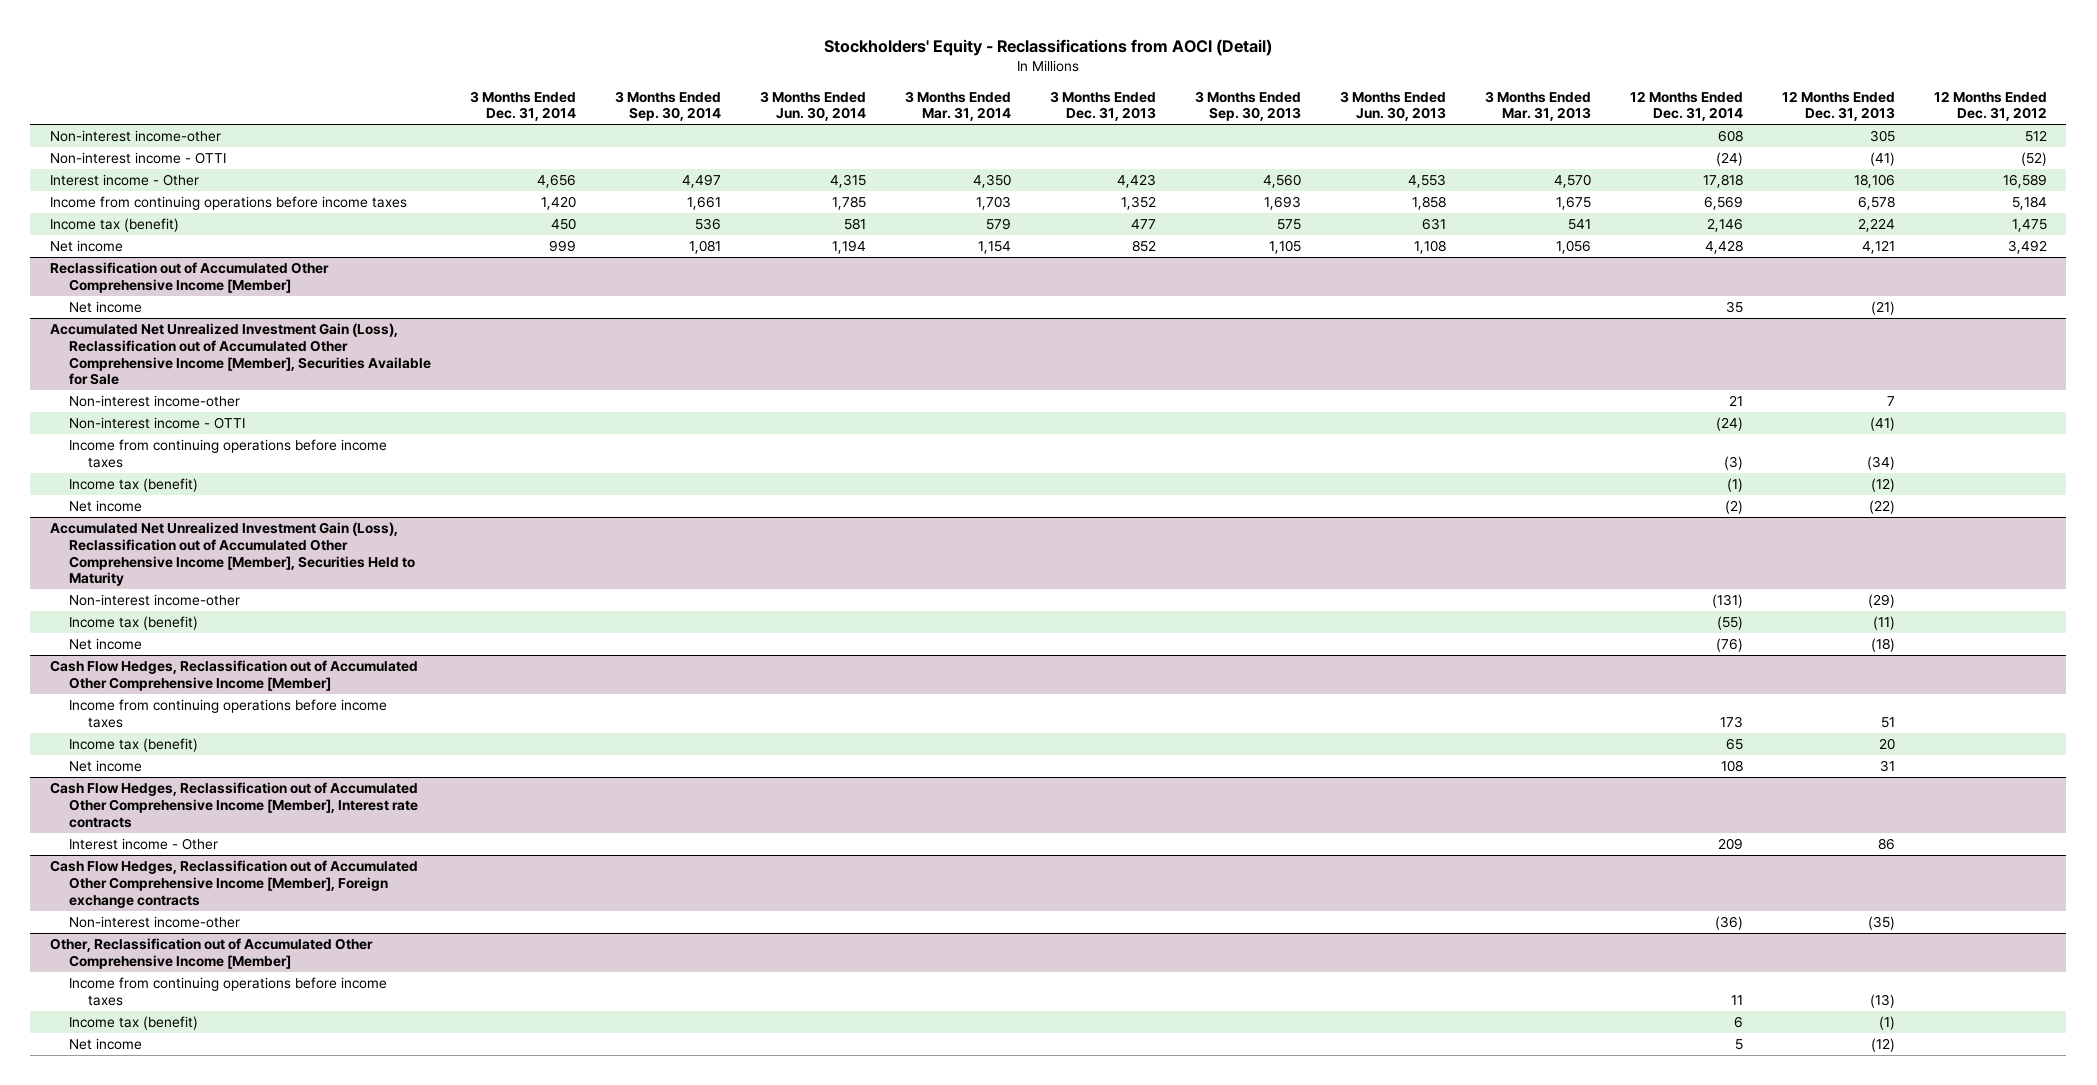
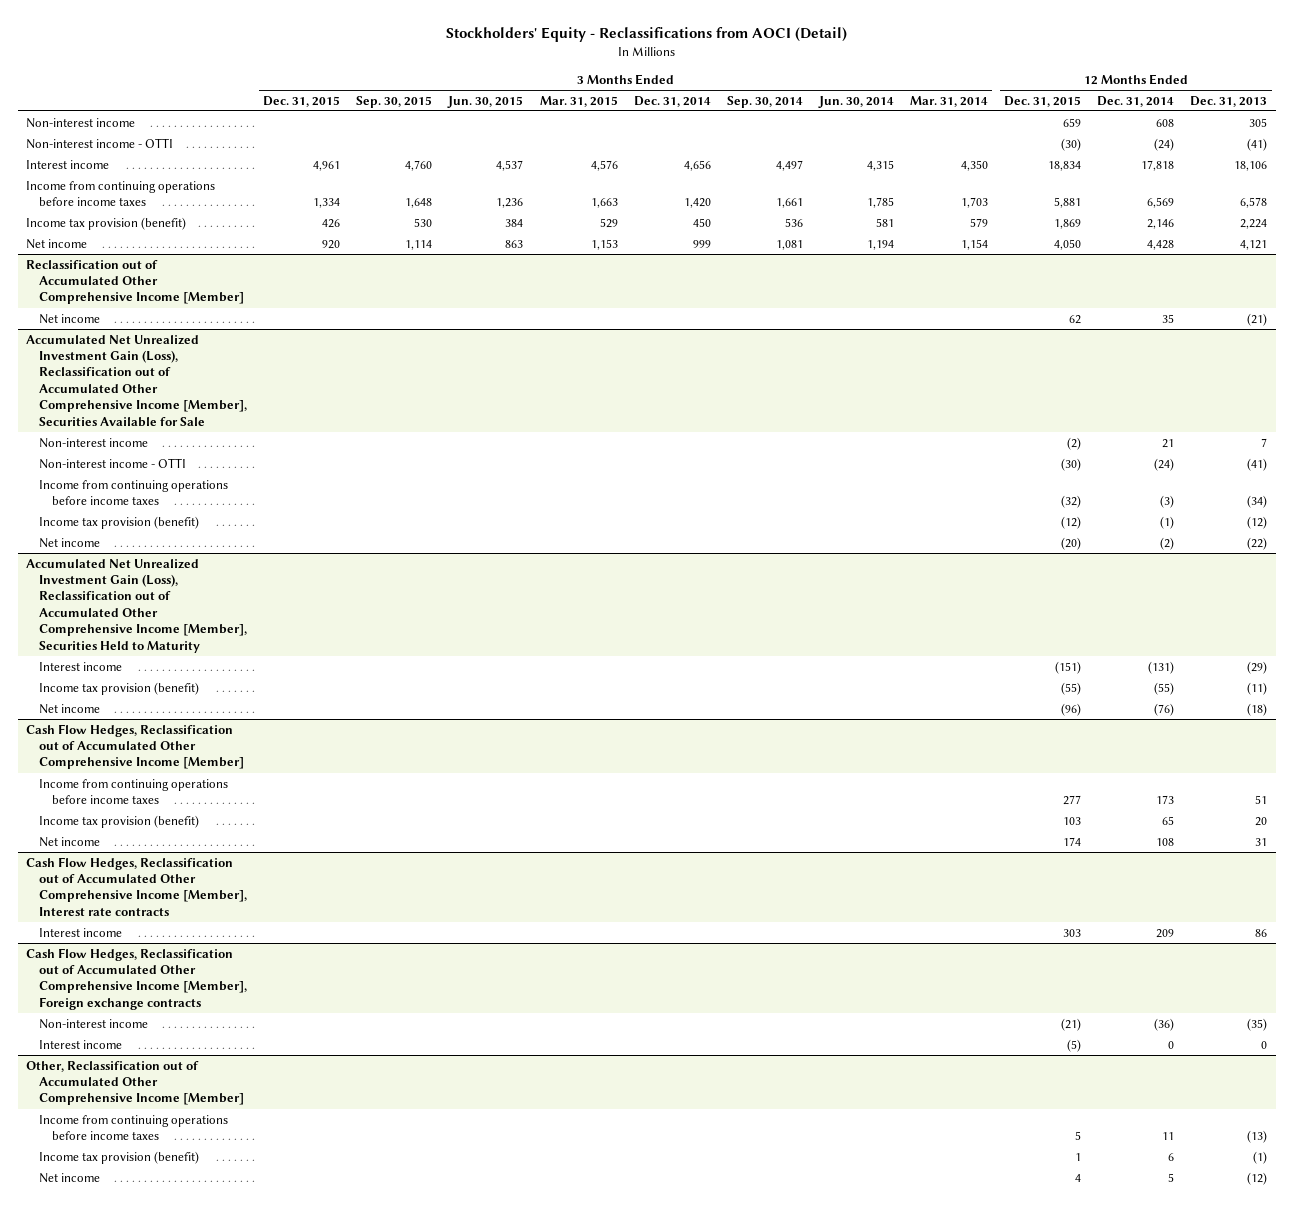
- | 3 Months Ended Dec. 31, 2014 | 3 Months Ended Sep. 30, 2014 | 3 Months Ended Jun. 30, 2014 | 3 Months Ended Mar. 31, 2014 | 3 Months Ended Dec. 31, 2013 | 3 Months Ended Sep. 30, 2013 | 3 Months Ended Jun. 30, 2013 | 3 Months Ended Mar. 31, 2013 | 12 Months Ended Dec. 31, 2014 | 12 Months Ended Dec. 31, 2013 | 12 Months Ended Dec. 31, 2012
+ | 3 Months Ended Dec. 31, 2015 | 3 Months Ended Sep. 30, 2015 | 3 Months Ended Jun. 30, 2015 | 3 Months Ended Mar. 31, 2015 | 3 Months Ended Dec. 31, 2014 | 3 Months Ended Sep. 30, 2014 | 3 Months Ended Jun. 30, 2014 | 3 Months Ended Mar. 31, 2014 | 12 Months Ended Dec. 31, 2015 | 12 Months Ended Dec. 31, 2014 | 12 Months Ended Dec. 31, 2013
- Non-interest income-other | | | | | | | | | 608 | 305 | 512
+ Non-interest income | | | | | | | | | 659 | 608 | 305
- Interest income - Other | 4,656 | 4,497 | 4,315 | 4,350 | 4,423 | 4,560 | 4,553 | 4,570 | 17,818 | 18,106 | 16,589
+ Interest income | 4,961 | 4,760 | 4,537 | 4,576 | 4,656 | 4,497 | 4,315 | 4,350 | 18,834 | 17,818 | 18,106
- Income tax (benefit) | 450 | 536 | 581 | 579 | 477 | 575 | 631 | 541 | 2,146 | 2,224 | 1,475
+ Income tax provision (benefit) | 426 | 530 | 384 | 529 | 450 | 536 | 581 | 579 | 1,869 | 2,146 | 2,224
@ Accumulated Net Unrealized Investment Gain (Loss), Reclassification out of Accumulated Other Comprehensive Income [Member], Securities Available for Sale
- Non-interest income-other | | | | | | | | | 21 | 7 |
+ Non-interest income | | | | | | | | | (2) | 21 | 7
- Income tax (benefit) | | | | | | | | | (1) | (12) |
+ Income tax provision (benefit) | | | | | | | | | (12) | (1) | (12)
@ Accumulated Net Unrealized Investment Gain (Loss), Reclassification out of Accumulated Other Comprehensive Income [Member], Securities Held to Maturity
- Non-interest income-other | | | | | | | | | (131) | (29) |
- Income tax (benefit) | | | | | | | | | (55) | (11) |
+ Interest income | | | | | | | | | (151) | (131) | (29)
+ Income tax provision (benefit) | | | | | | | | | (55) | (55) | (11)
@ Cash Flow Hedges, Reclassification out of Accumulated Other Comprehensive Income [Member]
- Income tax (benefit) | | | | | | | | | 65 | 20 |
+ Income tax provision (benefit) | | | | | | | | | 103 | 65 | 20
@ Cash Flow Hedges, Reclassification out of Accumulated Other Comprehensive Income [Member], Interest rate contracts
- Interest income - Other | | | | | | | | | 209 | 86 |
+ Interest income | | | | | | | | | 303 | 209 | 86
@ Cash Flow Hedges, Reclassification out of Accumulated Other Comprehensive Income [Member], Foreign exchange contracts
- Non-interest income-other | | | | | | | | | (36) | (35) |
+ Non-interest income | | | | | | | | | (21) | (36) | (35)
+ Interest income | | | | | | | | | (5) | 0 | 0
@ Other, Reclassification out of Accumulated Other Comprehensive Income [Member]
- Income tax (benefit) | | | | | | | | | 6 | (1) |
+ Income tax provision (benefit) | | | | | | | | | 1 | 6 | (1)

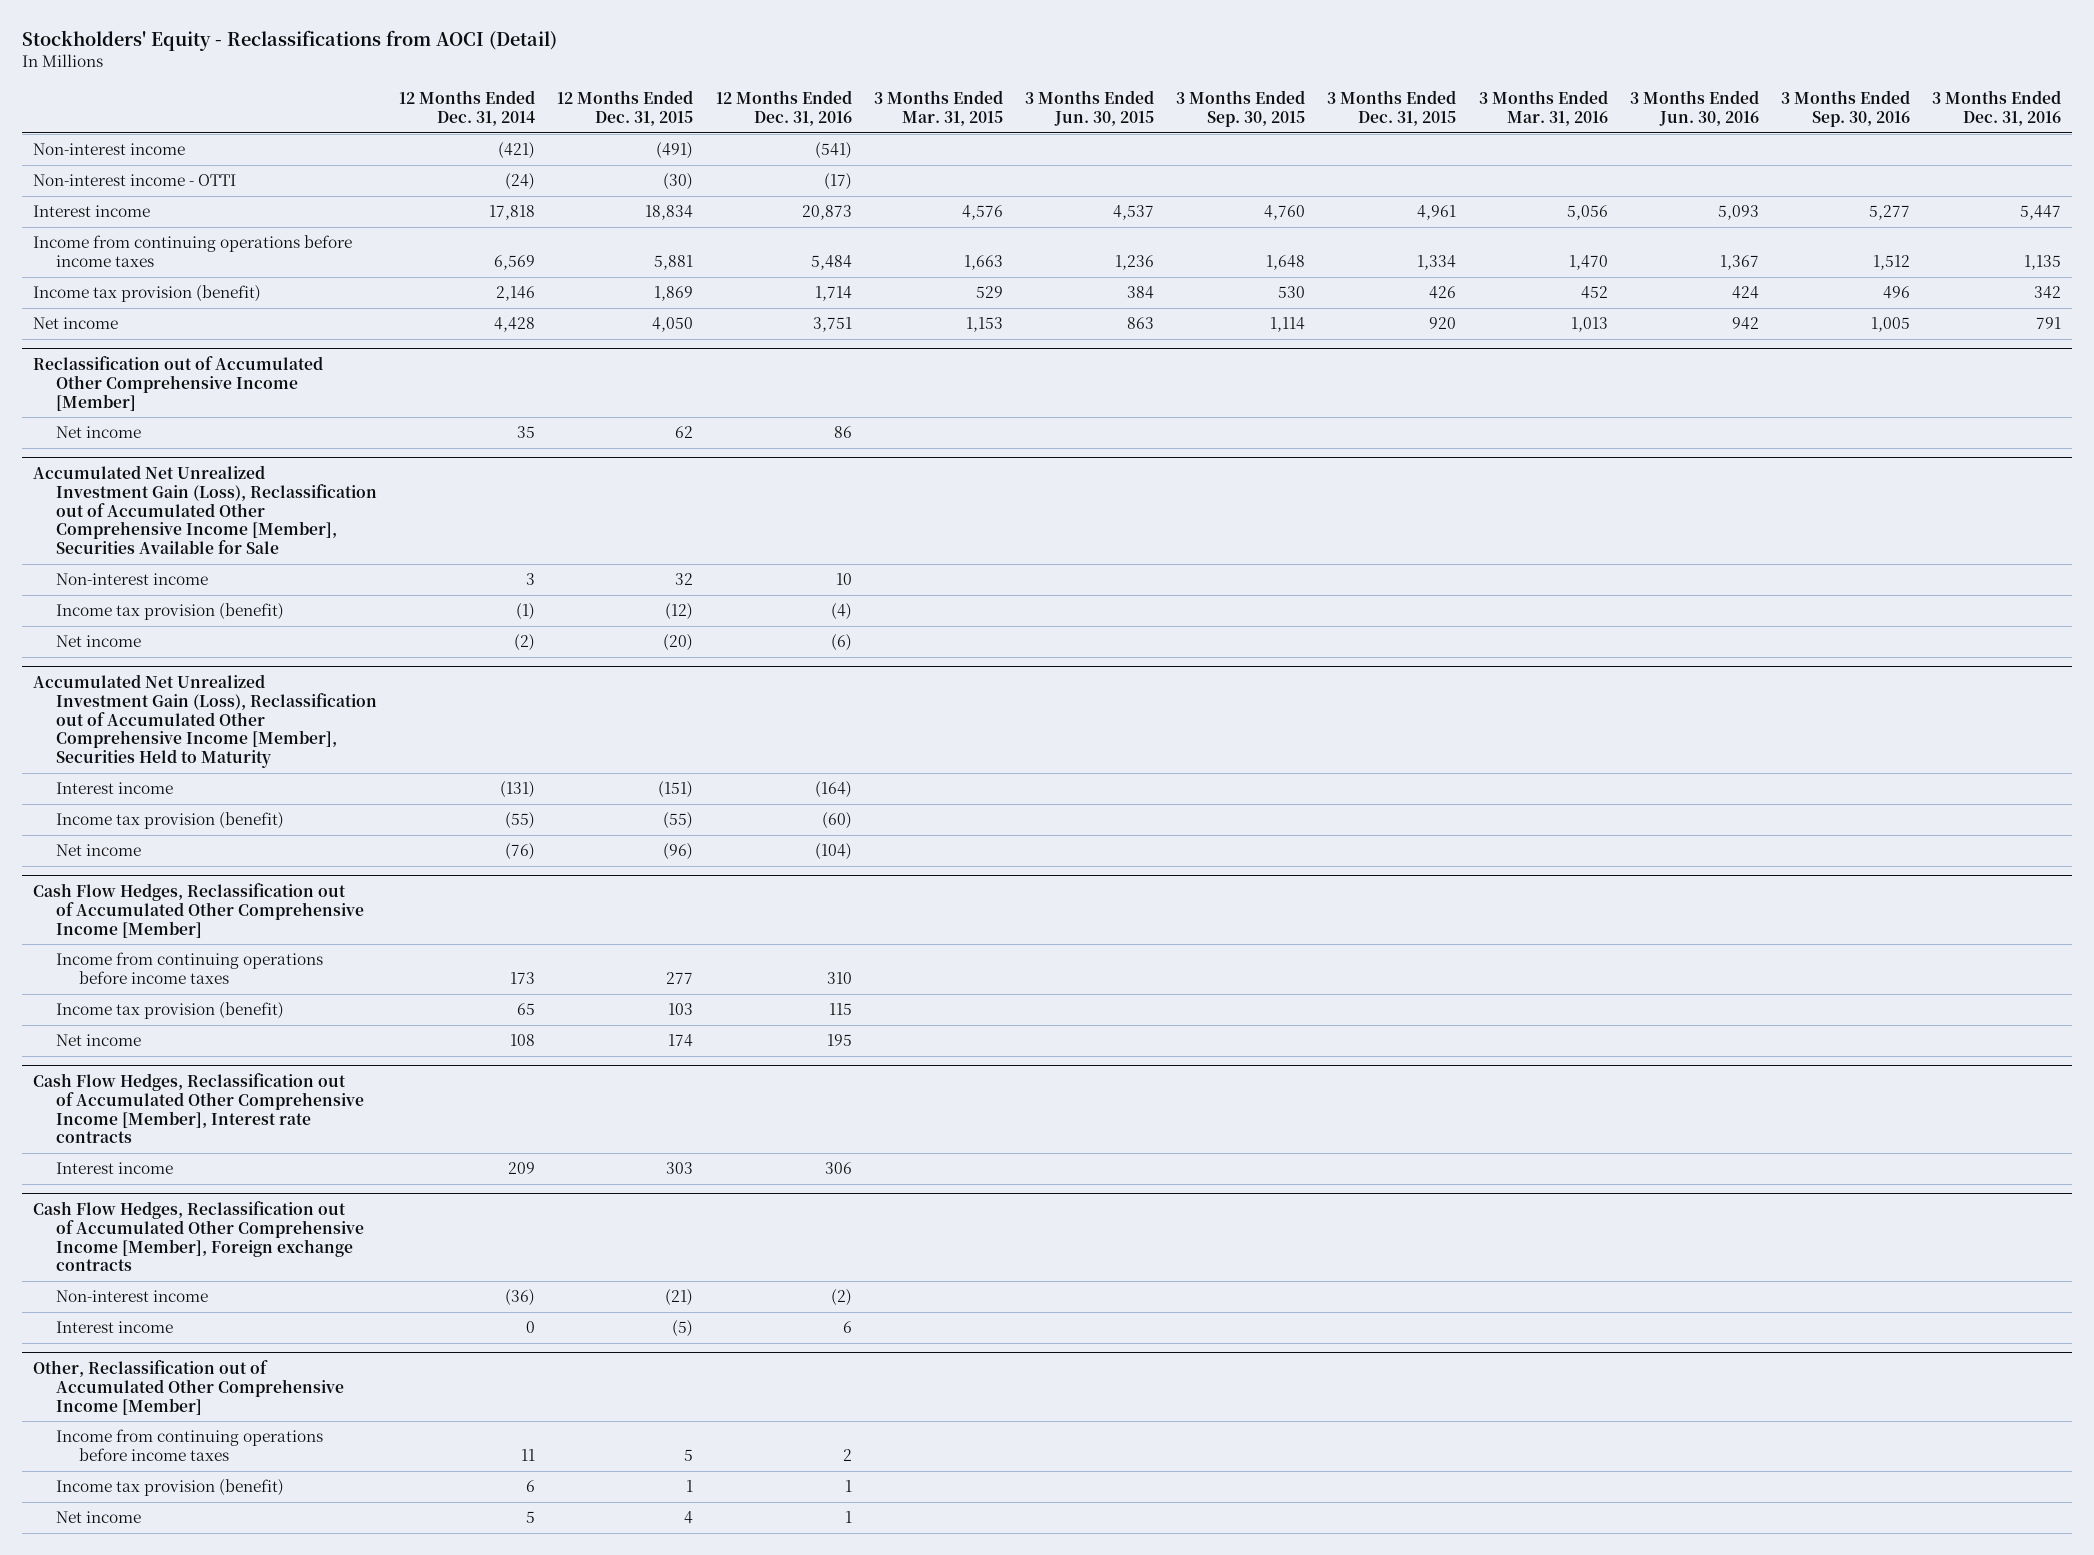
- | 3 Months Ended Dec. 31, 2015 | 3 Months Ended Sep. 30, 2015 | 3 Months Ended Jun. 30, 2015 | 3 Months Ended Mar. 31, 2015 | 3 Months Ended Dec. 31, 2014 | 3 Months Ended Sep. 30, 2014 | 3 Months Ended Jun. 30, 2014 | 3 Months Ended Mar. 31, 2014 | 12 Months Ended Dec. 31, 2015 | 12 Months Ended Dec. 31, 2014 | 12 Months Ended Dec. 31, 2013
+ | 12 Months Ended Dec. 31, 2014 | 12 Months Ended Dec. 31, 2015 | 12 Months Ended Dec. 31, 2016 | 3 Months Ended Mar. 31, 2015 | 3 Months Ended Jun. 30, 2015 | 3 Months Ended Sep. 30, 2015 | 3 Months Ended Dec. 31, 2015 | 3 Months Ended Mar. 31, 2016 | 3 Months Ended Jun. 30, 2016 | 3 Months Ended Sep. 30, 2016 | 3 Months Ended Dec. 31, 2016
- Non-interest income | | | | | | | | | 659 | 608 | 305
+ Non-interest income | (421) | (491) | (541) | | | | | | | |
@ Accumulated Net Unrealized Investment Gain (Loss), Reclassification out of Accumulated Other Comprehensive Income [Member], Securities Available for Sale
- Non-interest income | | | | | | | | | (2) | 21 | 7
- Non-interest income - OTTI | | | | | | | | | (30) | (24) | (41)
- Income from continuing operations before income taxes | | | | | | | | | (32) | (3) | (34)
+ Non-interest income | 3 | 32 | 10 | | | | | | | |

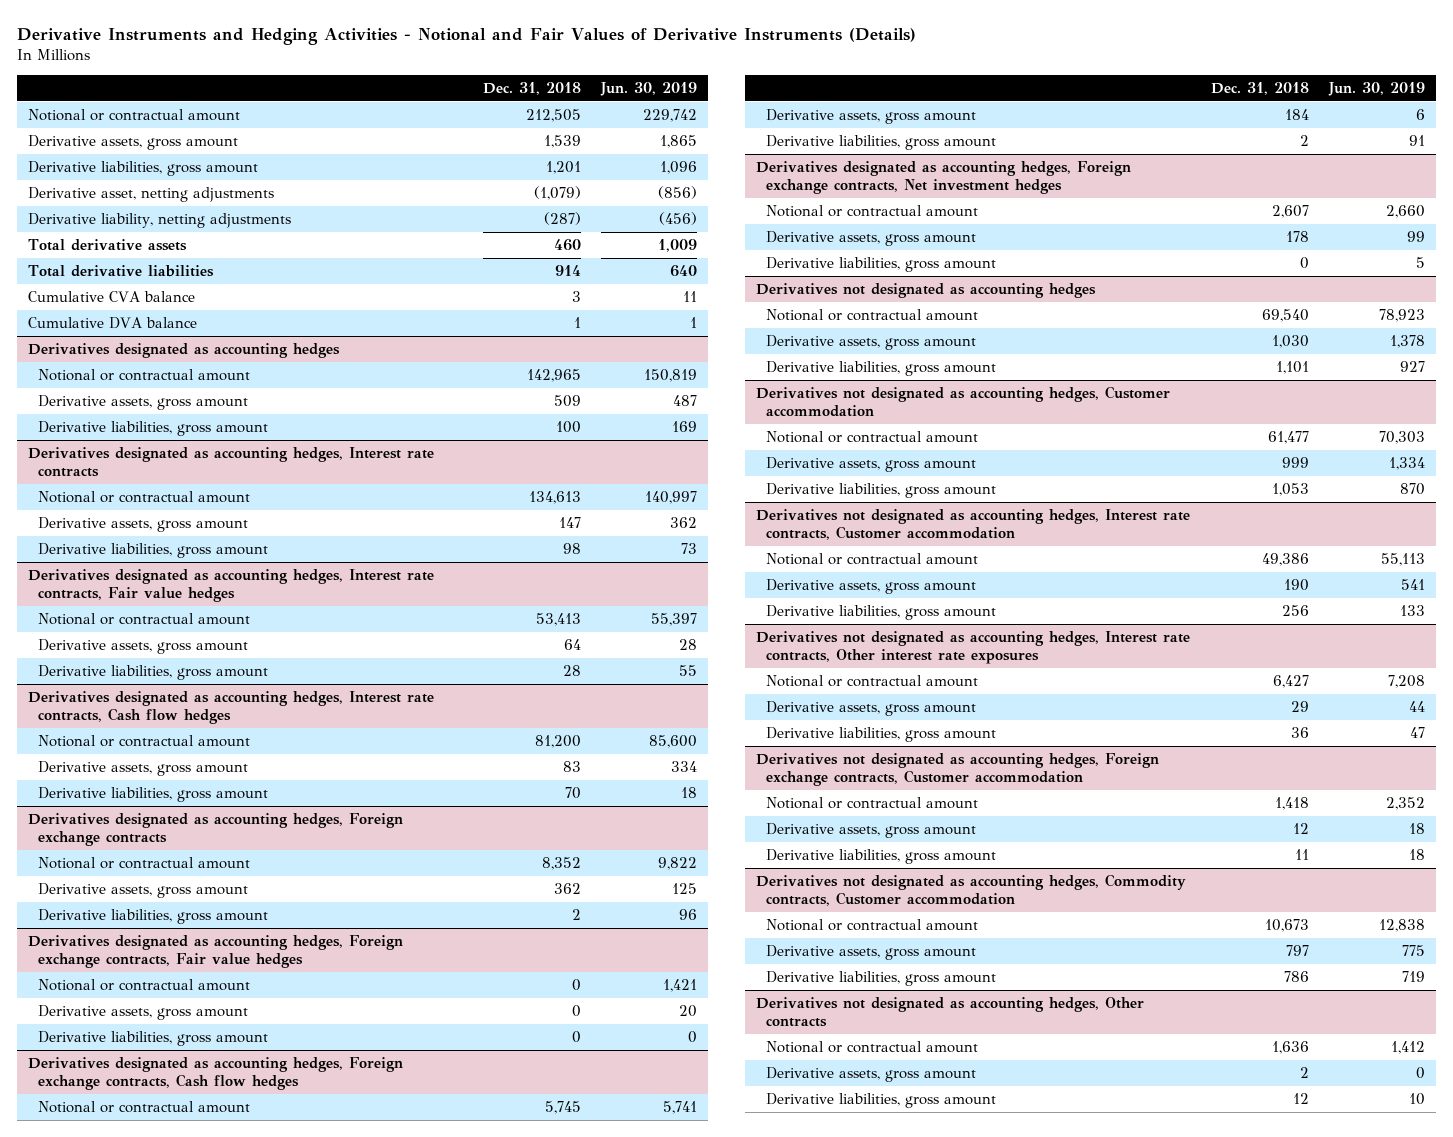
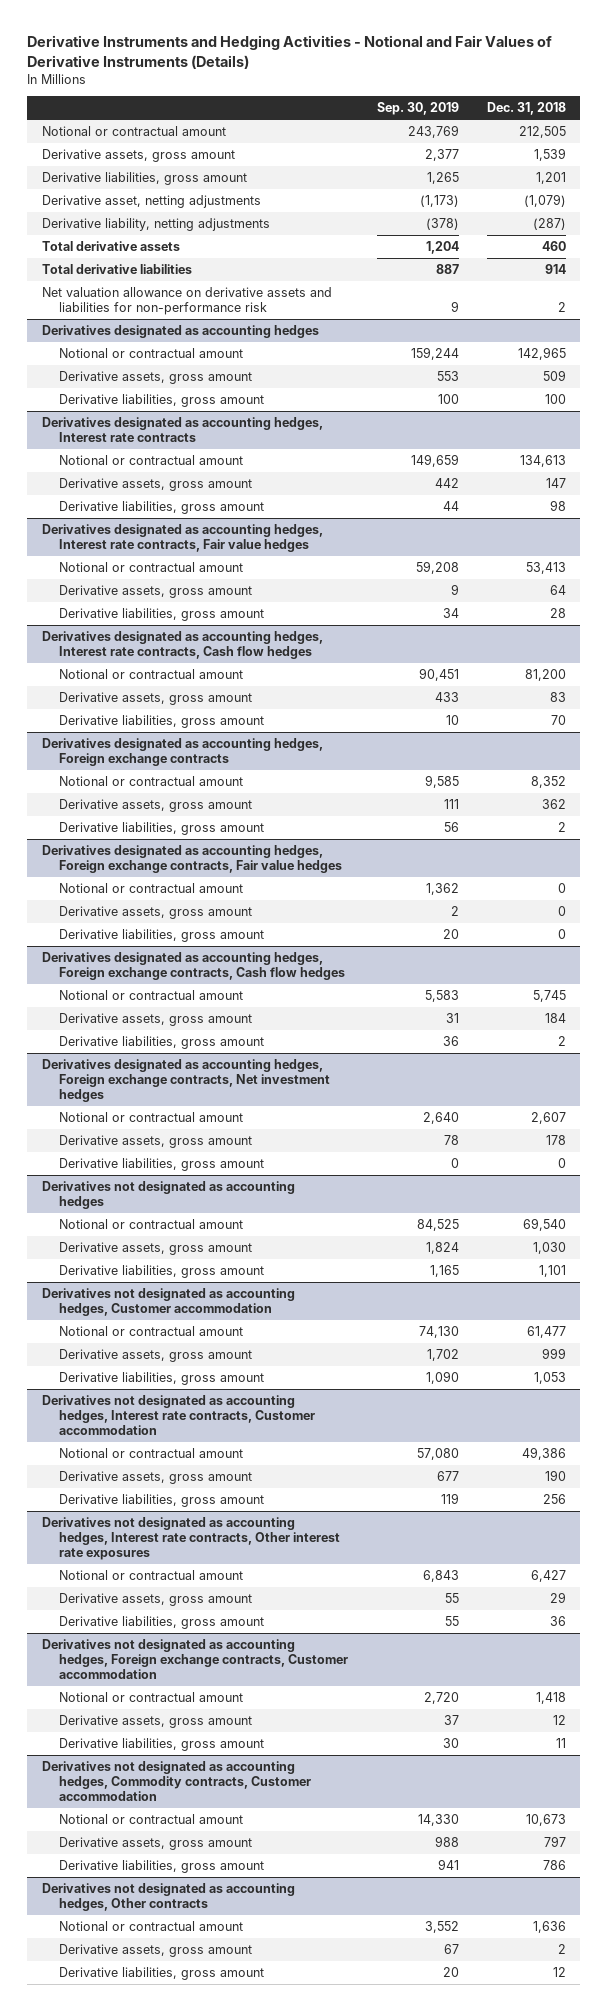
- | Dec. 31, 2018 | Jun. 30, 2019
+ | Sep. 30, 2019 | Dec. 31, 2018
- Cumulative CVA balance | 3 | 11
- Cumulative DVA balance | 1 | 1
+ Net valuation allowance on derivative assets and liabilities for non-performance risk | 9 | 2

